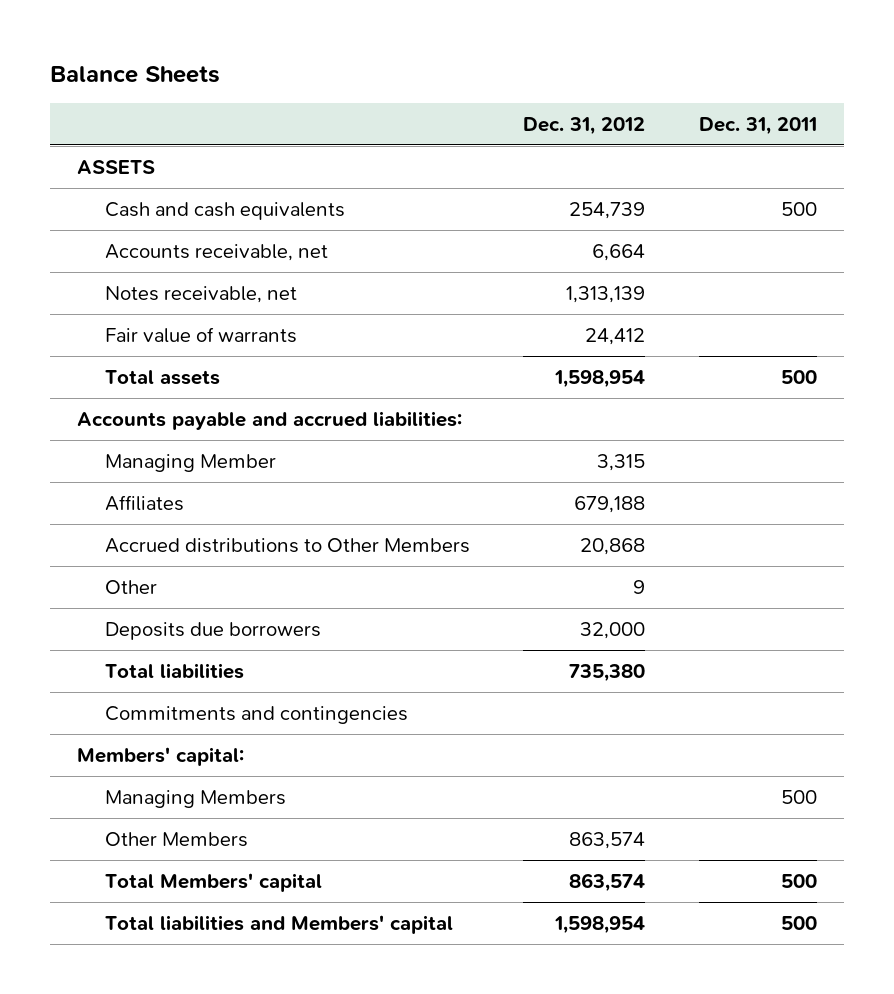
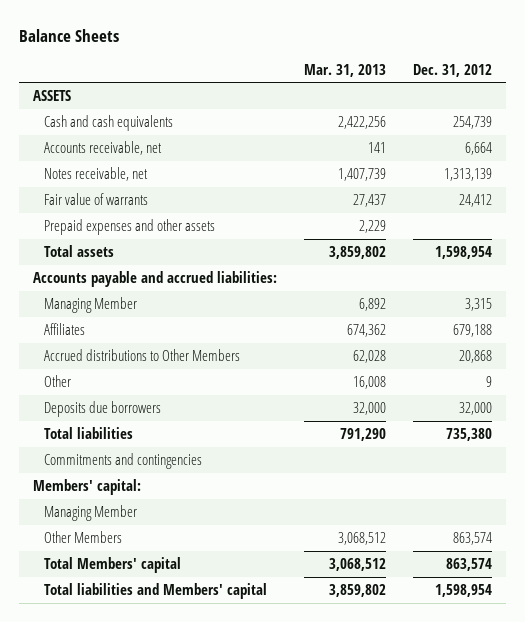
- | Dec. 31, 2012 | Dec. 31, 2011
+ | Mar. 31, 2013 | Dec. 31, 2012
+ Prepaid expenses and other assets | 2,229 |
- Managing Members | | 500
+ Managing Member

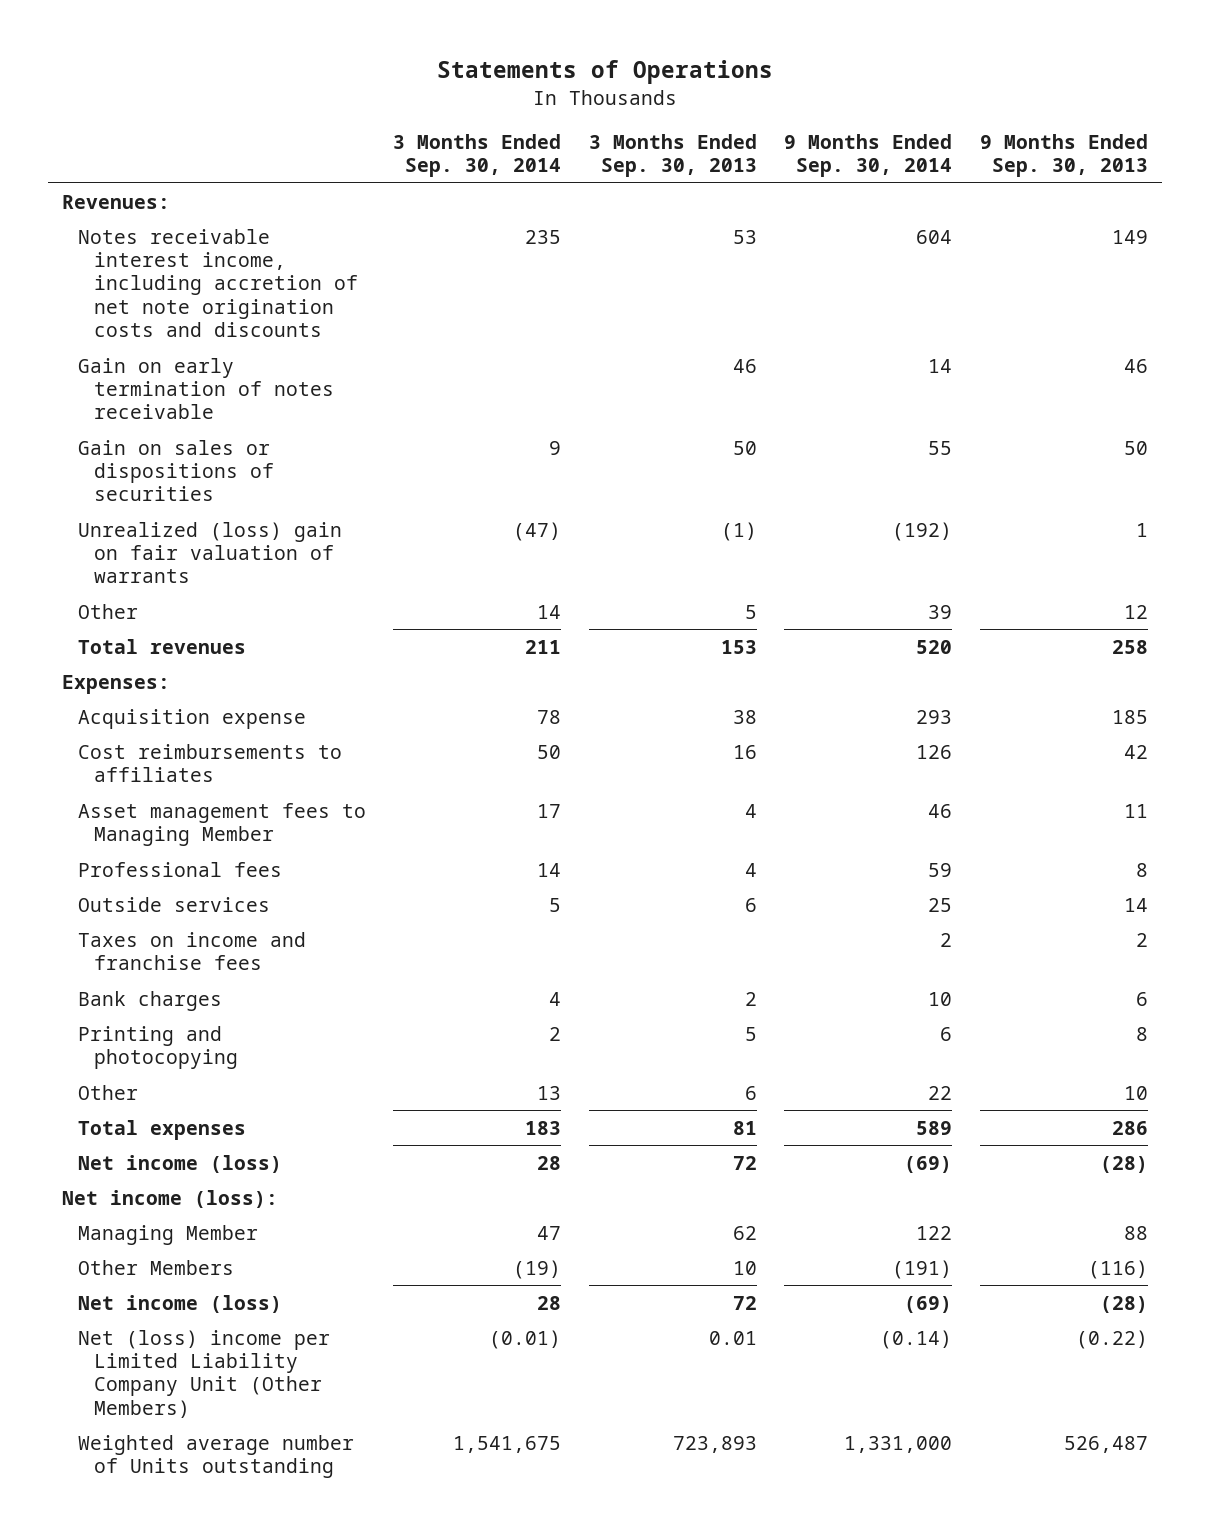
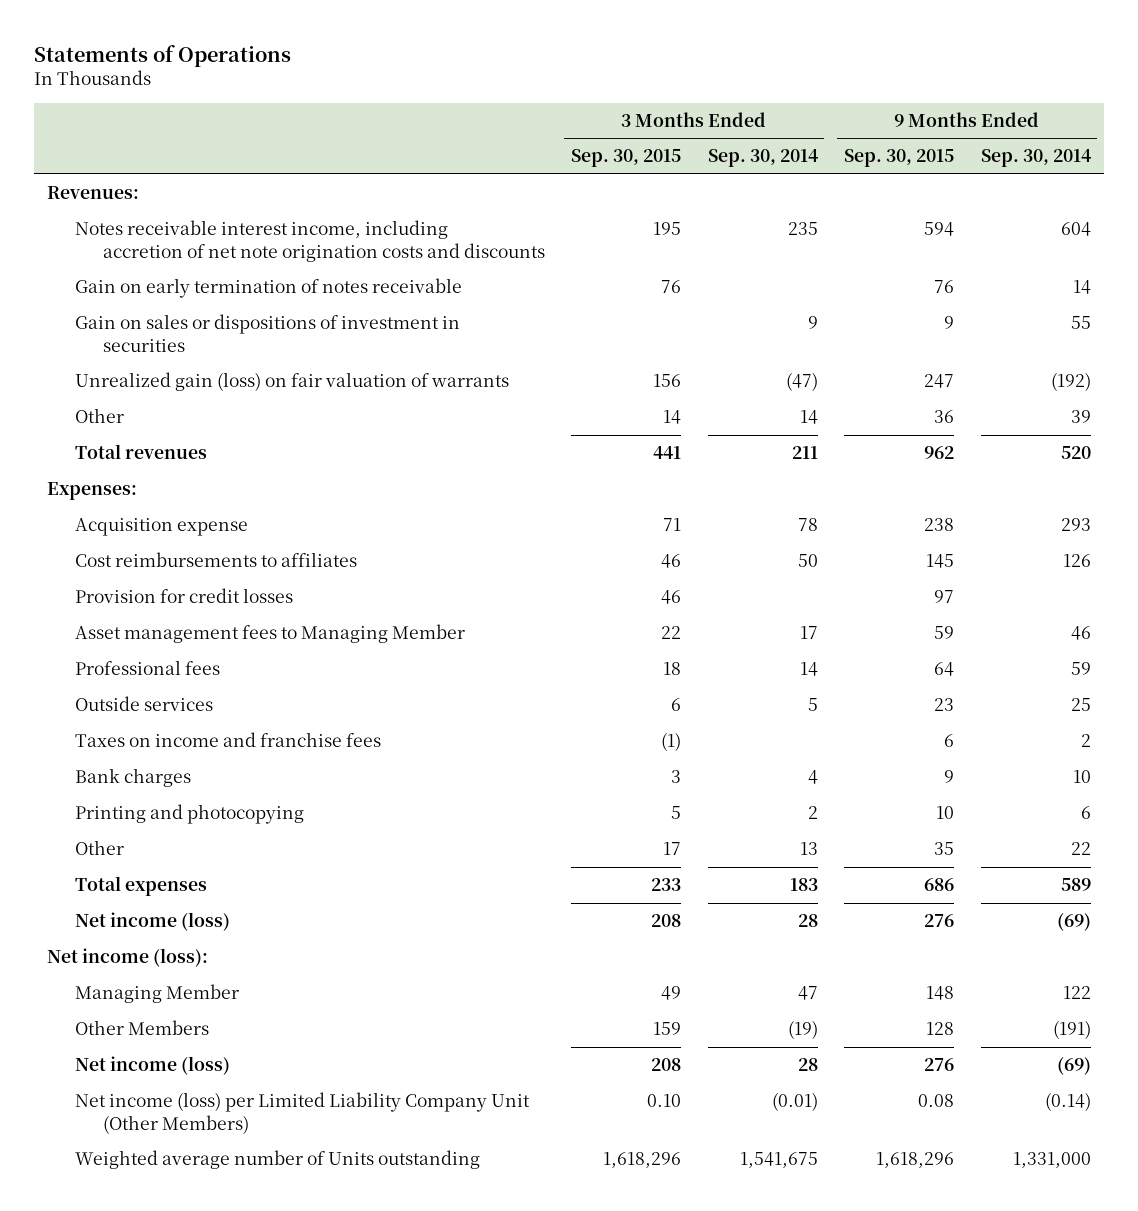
- | 3 Months Ended Sep. 30, 2014 | 3 Months Ended Sep. 30, 2013 | 9 Months Ended Sep. 30, 2014 | 9 Months Ended Sep. 30, 2013
+ | 3 Months Ended Sep. 30, 2015 | 3 Months Ended Sep. 30, 2014 | 9 Months Ended Sep. 30, 2015 | 9 Months Ended Sep. 30, 2014
- Gain on sales or dispositions of securities | 9 | 50 | 55 | 50
- Unrealized (loss) gain on fair valuation of warrants | (47) | (1) | (192) | 1
+ Gain on sales or dispositions of investment in securities | | 9 | 9 | 55
+ Unrealized gain (loss) on fair valuation of warrants | 156 | (47) | 247 | (192)
+ Provision for credit losses | 46 | | 97 |
- Net (loss) income per Limited Liability Company Unit (Other Members) | (0.01) | 0.01 | (0.14) | (0.22)
+ Net income (loss) per Limited Liability Company Unit (Other Members) | 0.10 | (0.01) | 0.08 | (0.14)

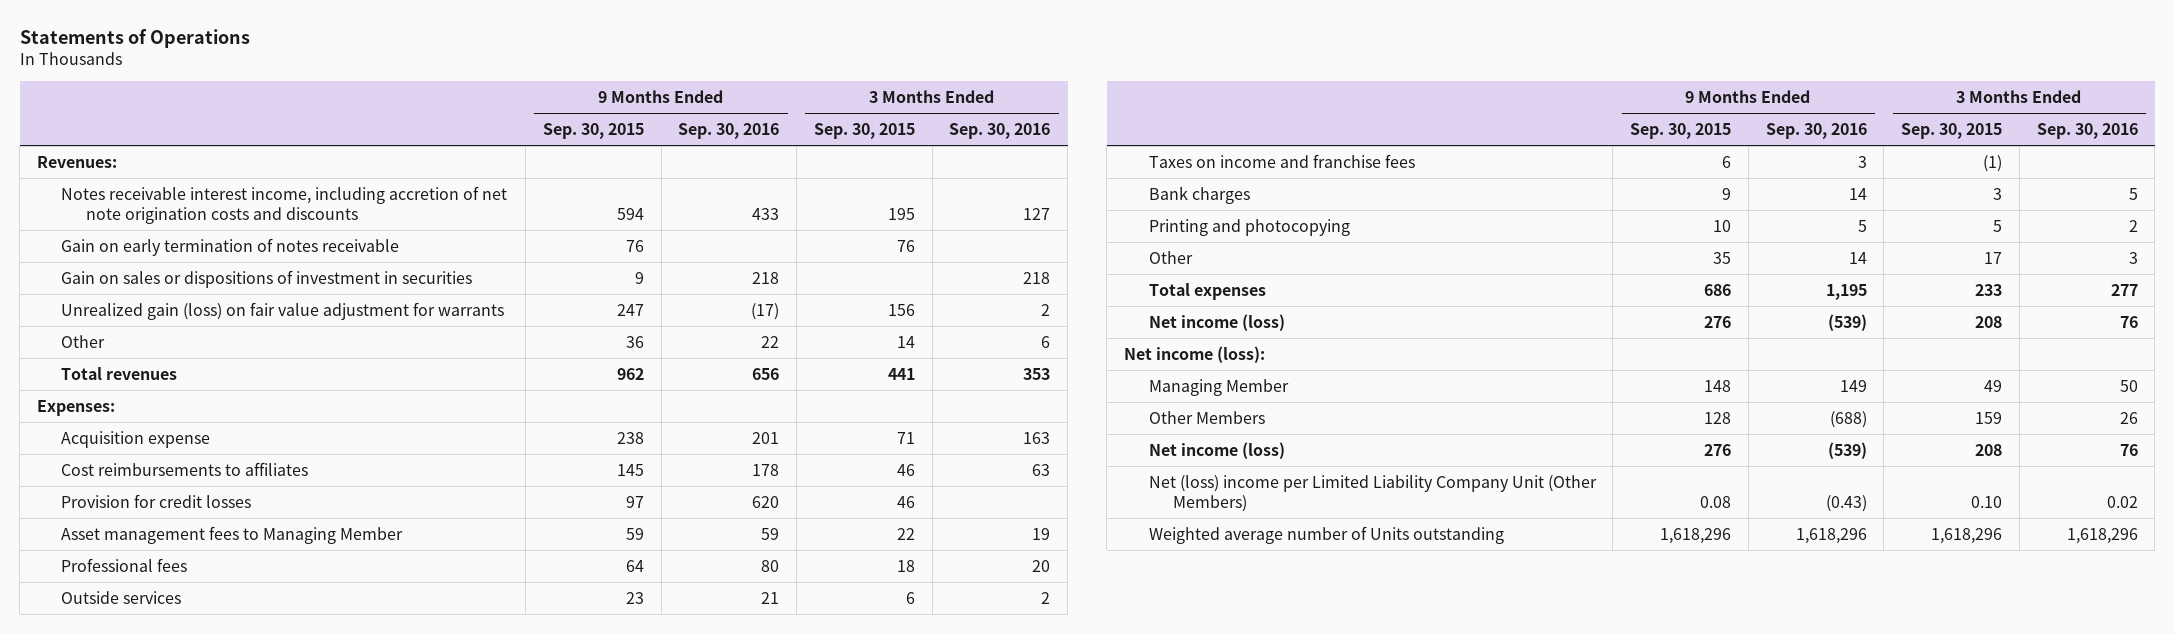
- | 3 Months Ended Sep. 30, 2015 | 3 Months Ended Sep. 30, 2014 | 9 Months Ended Sep. 30, 2015 | 9 Months Ended Sep. 30, 2014
+ | 9 Months Ended Sep. 30, 2015 | 9 Months Ended Sep. 30, 2016 | 3 Months Ended Sep. 30, 2015 | 3 Months Ended Sep. 30, 2016
- Unrealized gain (loss) on fair valuation of warrants | 156 | (47) | 247 | (192)
+ Unrealized gain (loss) on fair value adjustment for warrants | 247 | (17) | 156 | 2
- Net income (loss) per Limited Liability Company Unit (Other Members) | 0.10 | (0.01) | 0.08 | (0.14)
+ Net (loss) income per Limited Liability Company Unit (Other Members) | 0.08 | (0.43) | 0.10 | 0.02

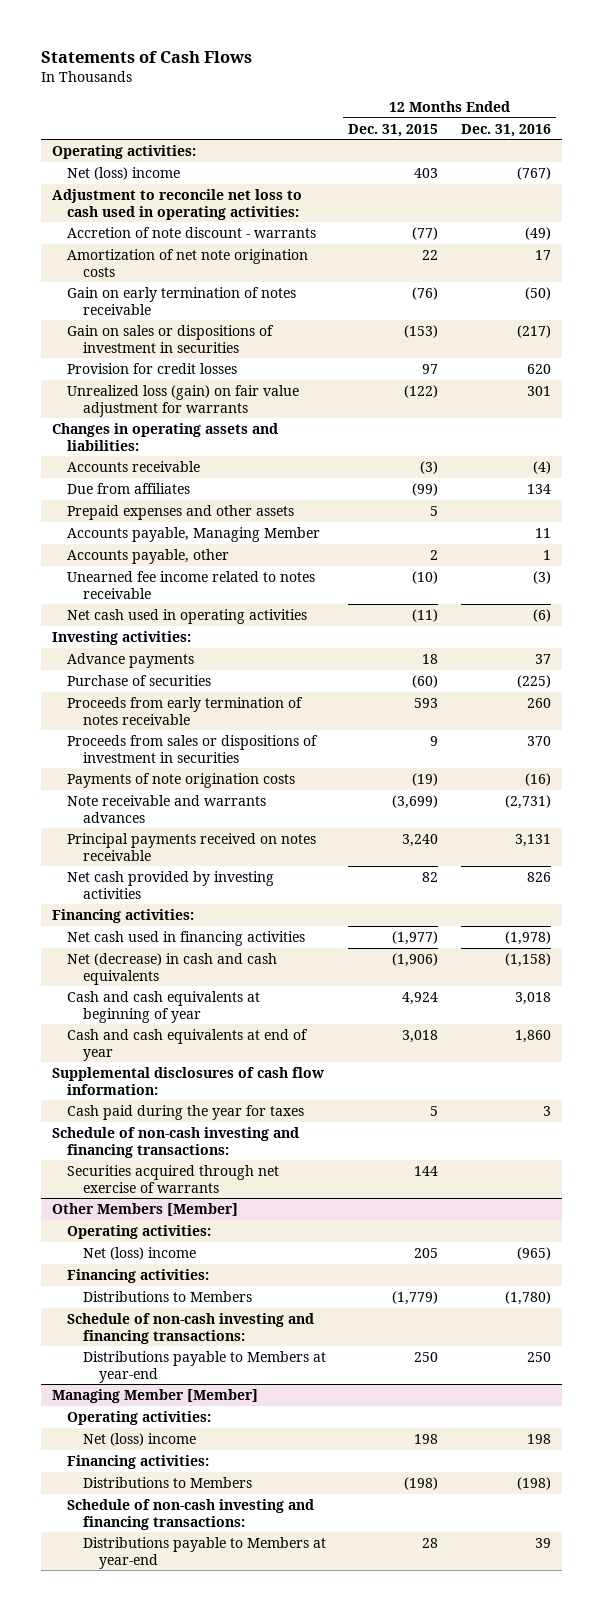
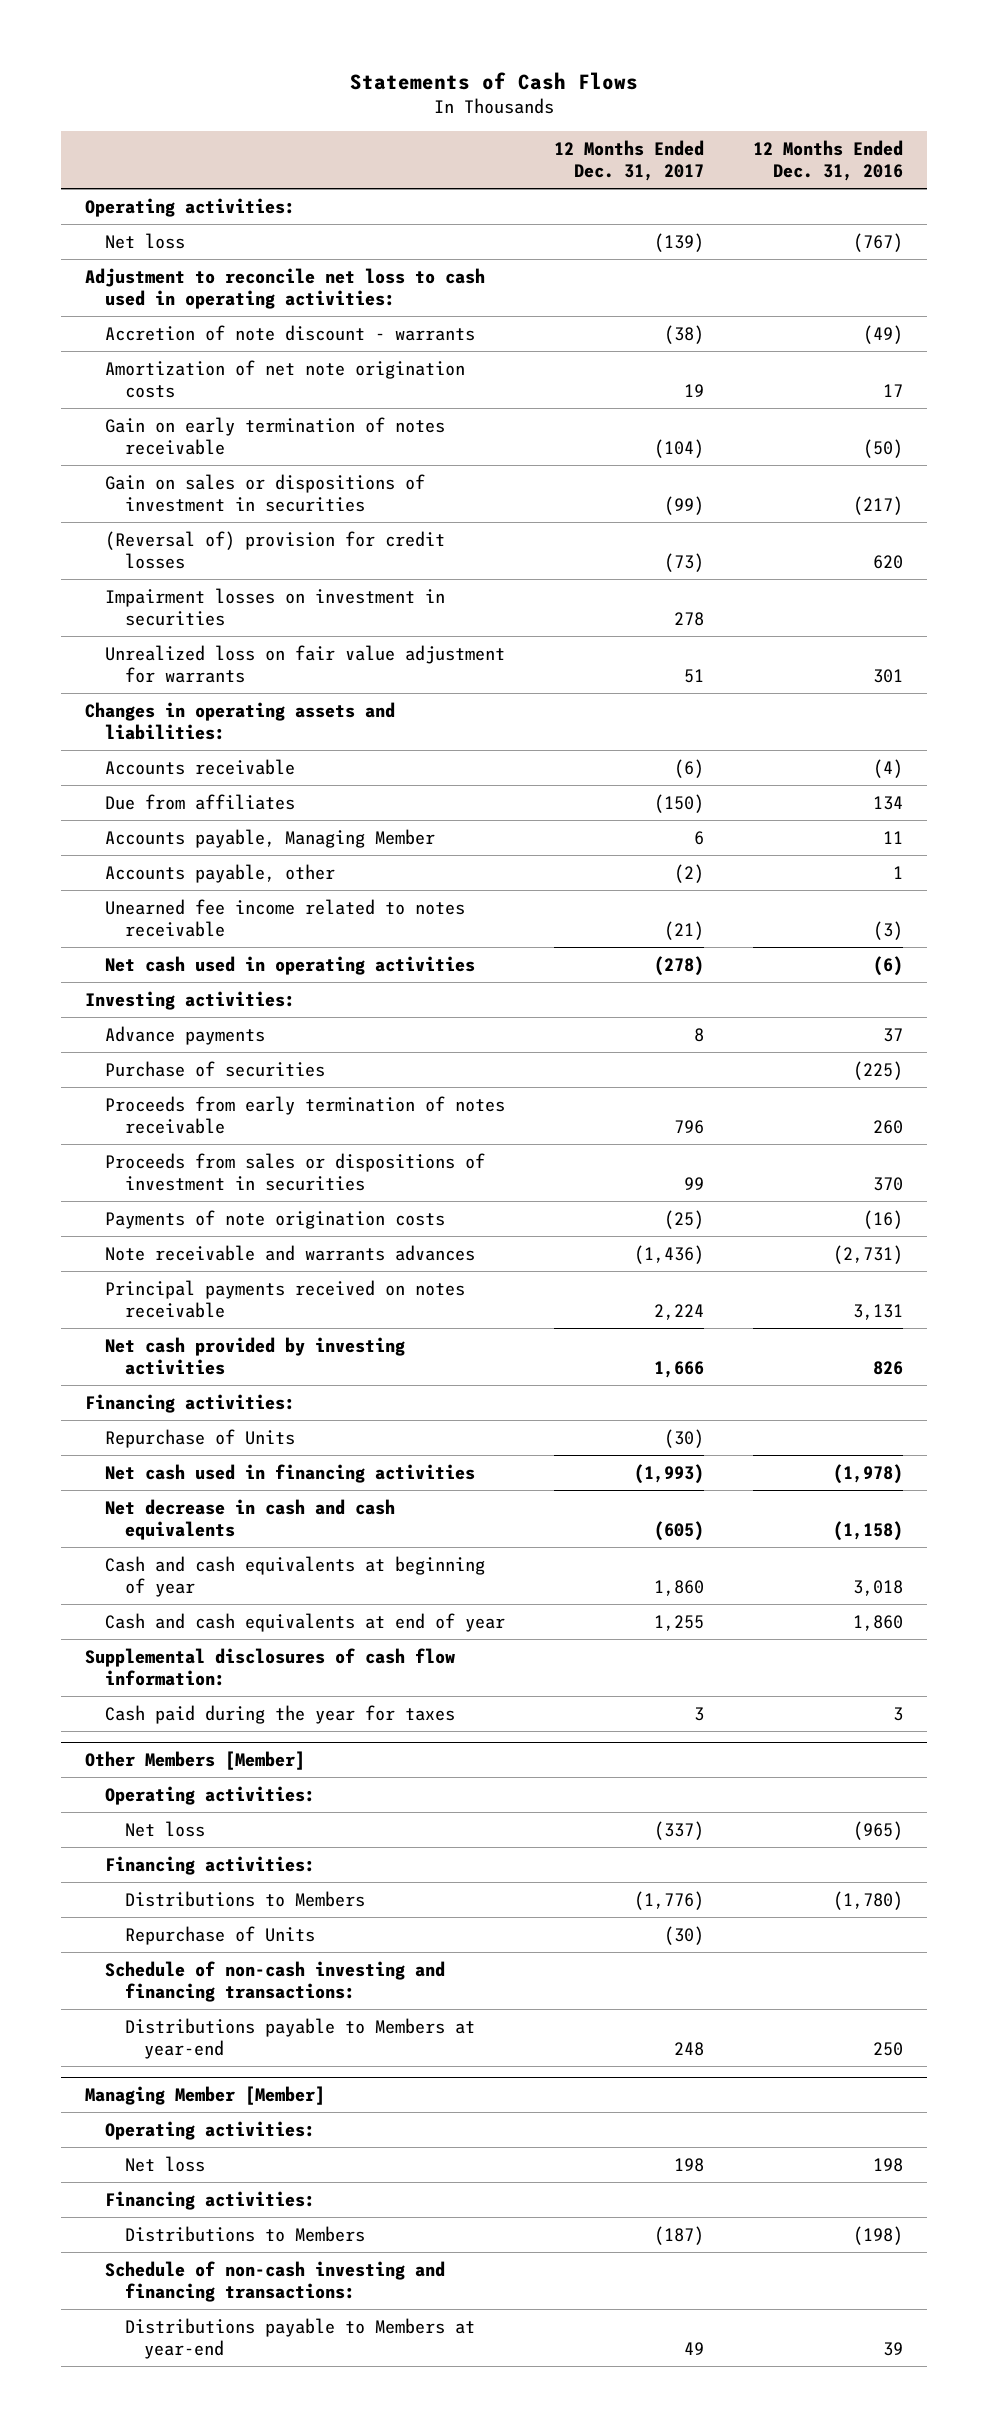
- | 12 Months Ended Dec. 31, 2015 | 12 Months Ended Dec. 31, 2016
+ | 12 Months Ended Dec. 31, 2017 | 12 Months Ended Dec. 31, 2016
- Net (loss) income | 403 | (767)
+ Net loss | (139) | (767)
- Provision for credit losses | 97 | 620
- Unrealized loss (gain) on fair value adjustment for warrants | (122) | 301
+ (Reversal of) provision for credit losses | (73) | 620
+ Impairment losses on investment in securities | 278 |
+ Unrealized loss on fair value adjustment for warrants | 51 | 301
- Prepaid expenses and other assets | 5 |
+ Repurchase of Units | (30) |
- Net (decrease) in cash and cash equivalents | (1,906) | (1,158)
+ Net decrease in cash and cash equivalents | (605) | (1,158)
- Schedule of non-cash investing and financing transactions:
- Securities acquired through net exercise of warrants | 144 |
@ Other Members [Member]
- Net (loss) income | 205 | (965)
+ Net loss | (337) | (965)
+ Repurchase of Units | (30) |
@ Managing Member [Member]
- Net (loss) income | 198 | 198
+ Net loss | 198 | 198

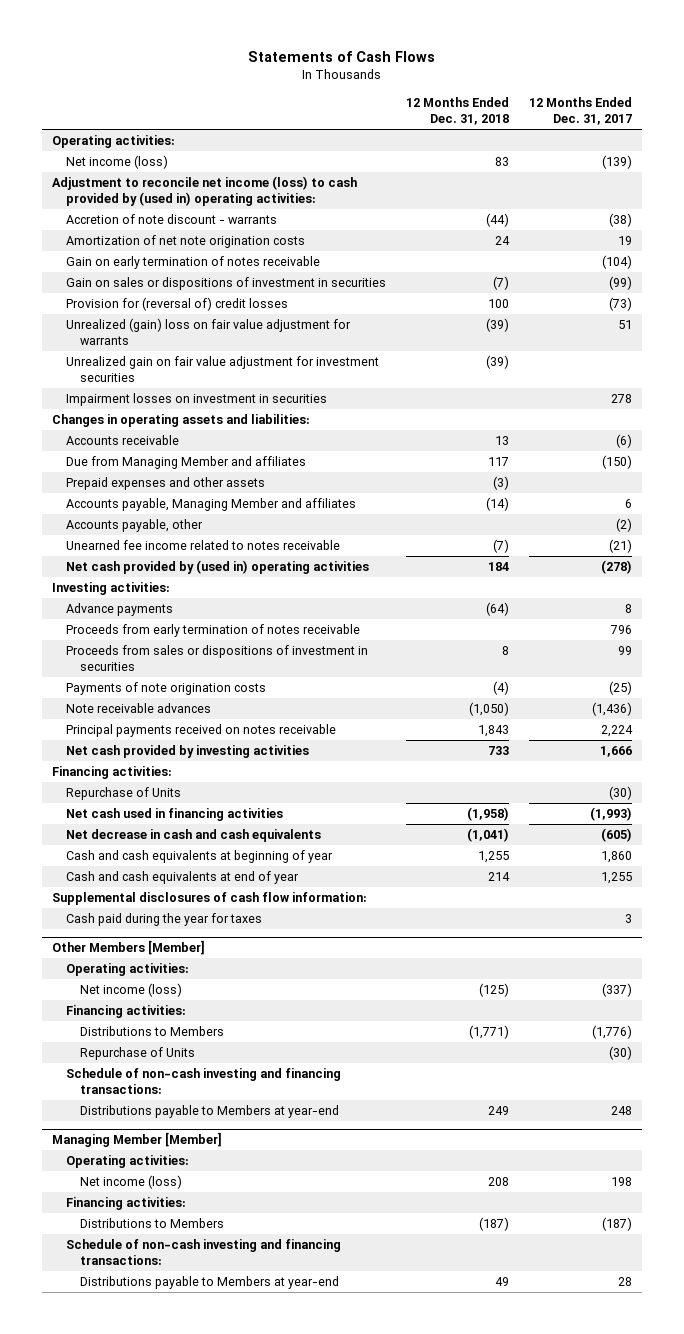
- | 12 Months Ended Dec. 31, 2017 | 12 Months Ended Dec. 31, 2016
+ | 12 Months Ended Dec. 31, 2018 | 12 Months Ended Dec. 31, 2017
- Net loss | (139) | (767)
- Adjustment to reconcile net loss to cash used in operating activities:
+ Net income (loss) | 83 | (139)
+ Adjustment to reconcile net income (loss) to cash provided by (used in) operating activities:
- (Reversal of) provision for credit losses | (73) | 620
+ Provision for (reversal of) credit losses | 100 | (73)
+ Unrealized (gain) loss on fair value adjustment for warrants | (39) | 51
+ Unrealized gain on fair value adjustment for investment securities | (39) |
- Unrealized loss on fair value adjustment for warrants | 51 | 301
- Due from affiliates | (150) | 134
- Accounts payable, Managing Member | 6 | 11
+ Due from Managing Member and affiliates | 117 | (150)
+ Prepaid expenses and other assets | (3) |
+ Accounts payable, Managing Member and affiliates | (14) | 6
- Net cash used in operating activities | (278) | (6)
+ Net cash provided by (used in) operating activities | 184 | (278)
- Purchase of securities | | (225)
- Note receivable and warrants advances | (1,436) | (2,731)
+ Note receivable advances | (1,050) | (1,436)
@ Other Members [Member]
- Net loss | (337) | (965)
+ Net income (loss) | (125) | (337)
@ Managing Member [Member]
- Net loss | 198 | 198
+ Net income (loss) | 208 | 198
- Distributions payable to Members at year-end | 49 | 39
+ Distributions payable to Members at year-end | 49 | 28

